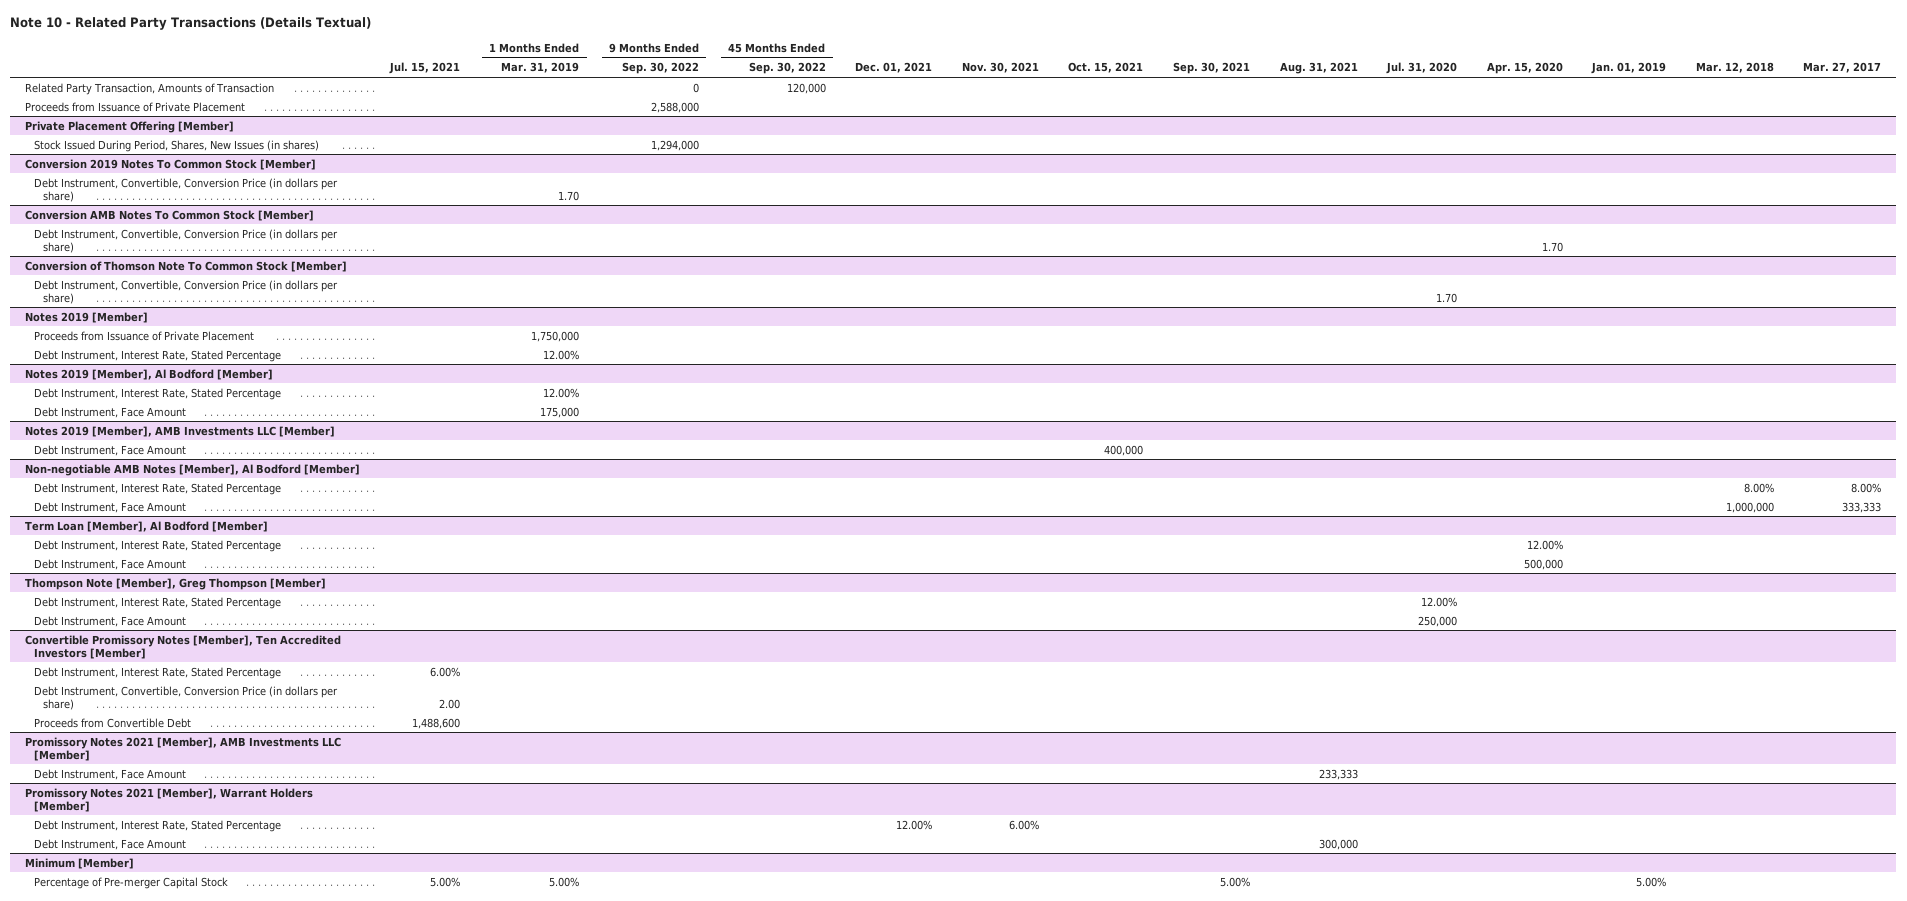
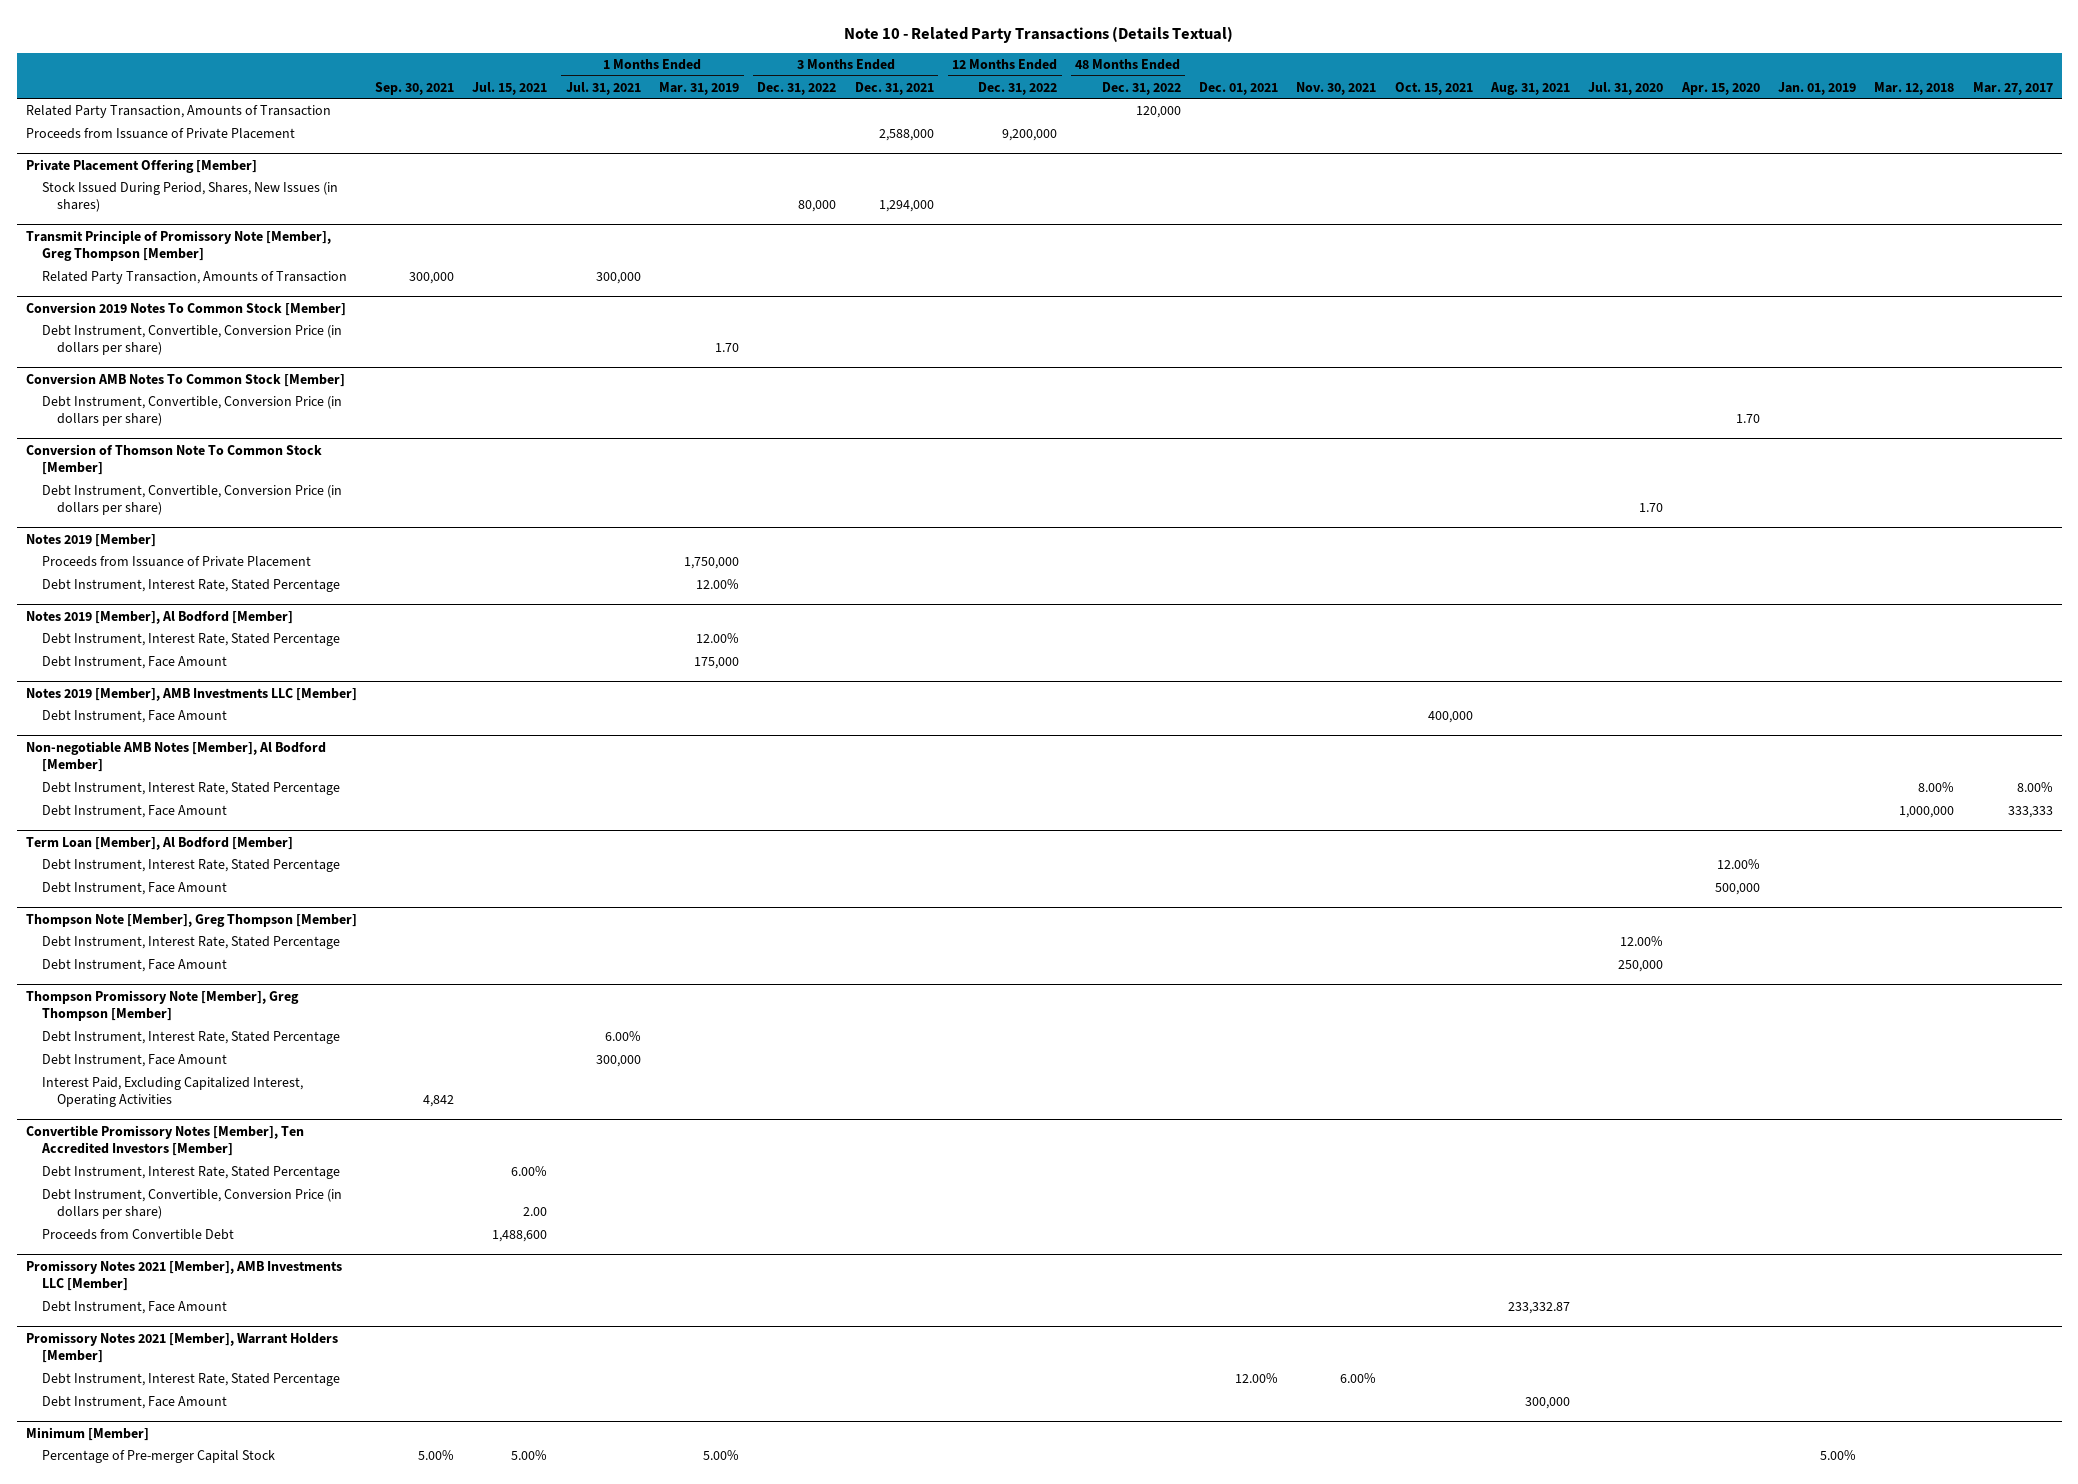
- | Jul. 15, 2021 | 1 Months Ended Mar. 31, 2019 | 9 Months Ended Sep. 30, 2022 | 45 Months Ended Sep. 30, 2022 | Dec. 01, 2021 | Nov. 30, 2021 | Oct. 15, 2021 | Sep. 30, 2021 | Aug. 31, 2021 | Jul. 31, 2020 | Apr. 15, 2020 | Jan. 01, 2019 | Mar. 12, 2018 | Mar. 27, 2017
+ | Sep. 30, 2021 | Jul. 15, 2021 | 1 Months Ended Jul. 31, 2021 | 1 Months Ended Mar. 31, 2019 | 3 Months Ended Dec. 31, 2022 | 3 Months Ended Dec. 31, 2021 | 12 Months Ended Dec. 31, 2022 | 48 Months Ended Dec. 31, 2022 | Dec. 01, 2021 | Nov. 30, 2021 | Oct. 15, 2021 | Aug. 31, 2021 | Jul. 31, 2020 | Apr. 15, 2020 | Jan. 01, 2019 | Mar. 12, 2018 | Mar. 27, 2017
+ Transmit Principle of Promissory Note [Member], Greg Thompson [Member]
+ Related Party Transaction, Amounts of Transaction | 300,000 | | 300,000 | | | | | | | | | | | | | |
+ Thompson Promissory Note [Member], Greg Thompson [Member]
+ Debt Instrument, Interest Rate, Stated Percentage | | | 6.00% | | | | | | | | | | | | | |
+ Debt Instrument, Face Amount | | | 300,000 | | | | | | | | | | | | | |
+ Interest Paid, Excluding Capitalized Interest, Operating Activities | 4,842 | | | | | | | | | | | | | | | |
@ Promissory Notes 2021 [Member], AMB Investments LLC [Member]
- Debt Instrument, Face Amount | | | | | | | | | 233,333 | | | | |
+ Debt Instrument, Face Amount | | | | | | | | | | | | 233,332.87 | | | | |

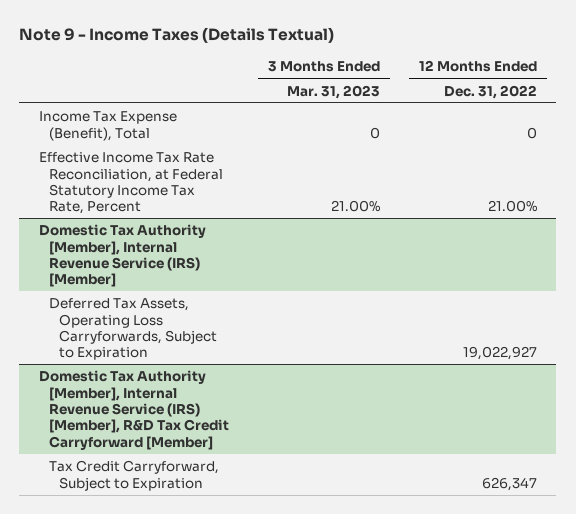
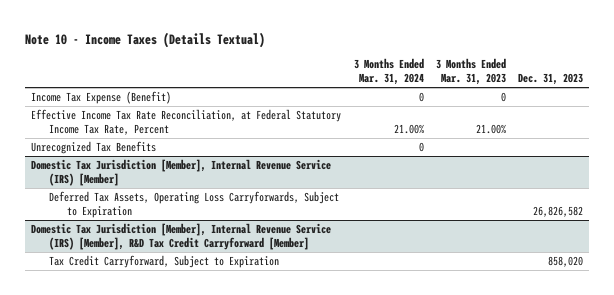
- Note 9 - Income Taxes (Details Textual)
+ Note 10 - Income Taxes (Details Textual)
- | 3 Months Ended Mar. 31, 2023 | 12 Months Ended Dec. 31, 2022
+ | 3 Months Ended Mar. 31, 2024 | 3 Months Ended Mar. 31, 2023 | Dec. 31, 2023
- Income Tax Expense (Benefit), Total | 0 | 0
+ Income Tax Expense (Benefit) | 0 | 0 |
- Domestic Tax Authority [Member], Internal Revenue Service (IRS) [Member]
+ Unrecognized Tax Benefits | 0 | |
+ Domestic Tax Jurisdiction [Member], Internal Revenue Service (IRS) [Member]
- Domestic Tax Authority [Member], Internal Revenue Service (IRS) [Member], R&D Tax Credit Carryforward [Member]
+ Domestic Tax Jurisdiction [Member], Internal Revenue Service (IRS) [Member], R&D Tax Credit Carryforward [Member]

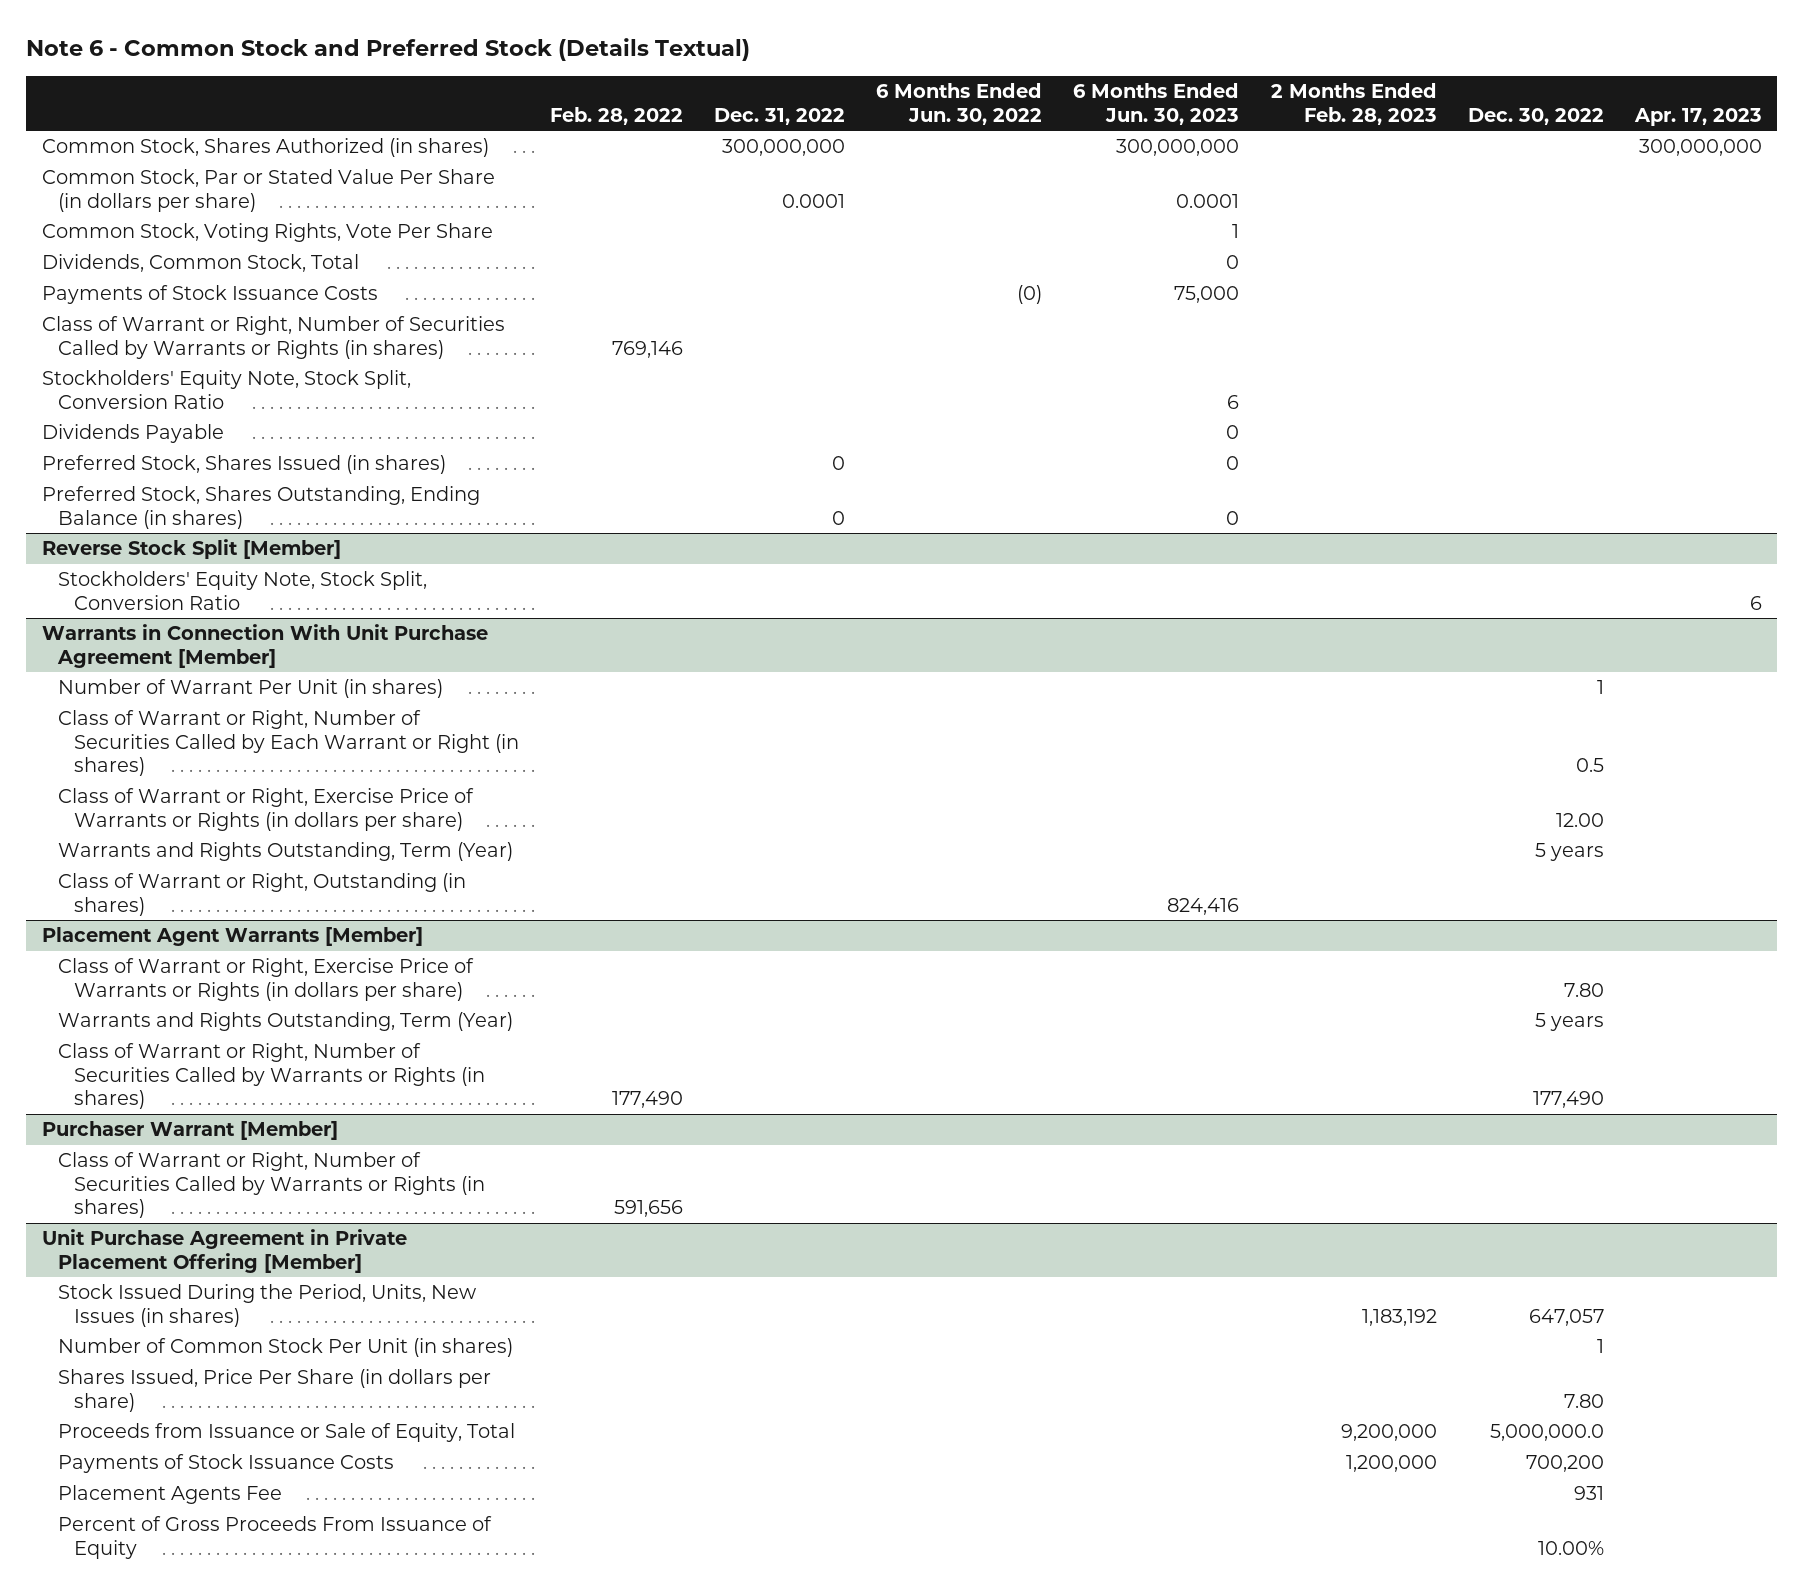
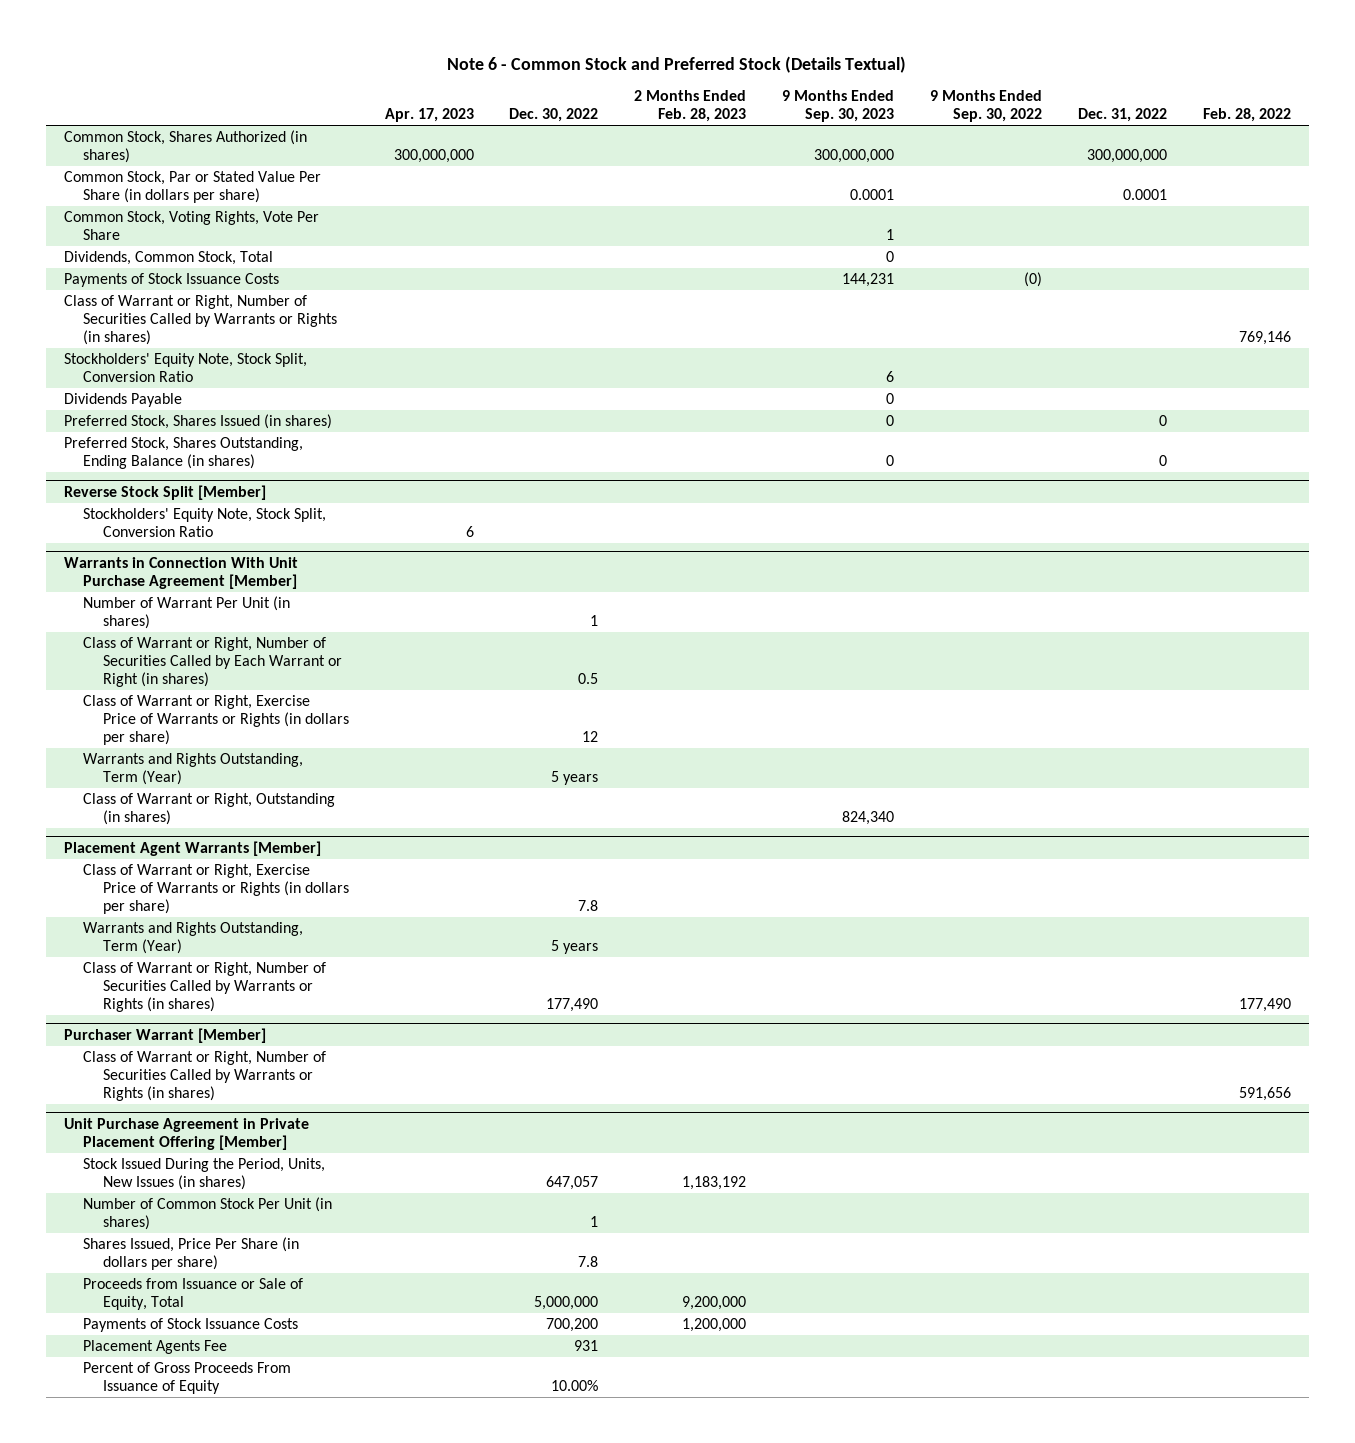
- | Feb. 28, 2022 | Dec. 31, 2022 | 6 Months Ended Jun. 30, 2022 | 6 Months Ended Jun. 30, 2023 | 2 Months Ended Feb. 28, 2023 | Dec. 30, 2022 | Apr. 17, 2023
+ | Apr. 17, 2023 | Dec. 30, 2022 | 2 Months Ended Feb. 28, 2023 | 9 Months Ended Sep. 30, 2023 | 9 Months Ended Sep. 30, 2022 | Dec. 31, 2022 | Feb. 28, 2022
@ Warrants in Connection With Unit Purchase Agreement [Member]
- Class of Warrant or Right, Exercise Price of Warrants or Rights (in dollars per share) | | | | | | 12.00 |
+ Class of Warrant or Right, Exercise Price of Warrants or Rights (in dollars per share) | | 12 | | | | |
@ Placement Agent Warrants [Member]
- Class of Warrant or Right, Exercise Price of Warrants or Rights (in dollars per share) | | | | | | 7.80 |
+ Class of Warrant or Right, Exercise Price of Warrants or Rights (in dollars per share) | | 7.8 | | | | |
@ Unit Purchase Agreement in Private Placement Offering [Member]
- Shares Issued, Price Per Share (in dollars per share) | | | | | | 7.80 |
- Proceeds from Issuance or Sale of Equity, Total | | | | | 9,200,000 | 5,000,000.0 |
+ Shares Issued, Price Per Share (in dollars per share) | | 7.8 | | | | |
+ Proceeds from Issuance or Sale of Equity, Total | | 5,000,000 | 9,200,000 | | | |

